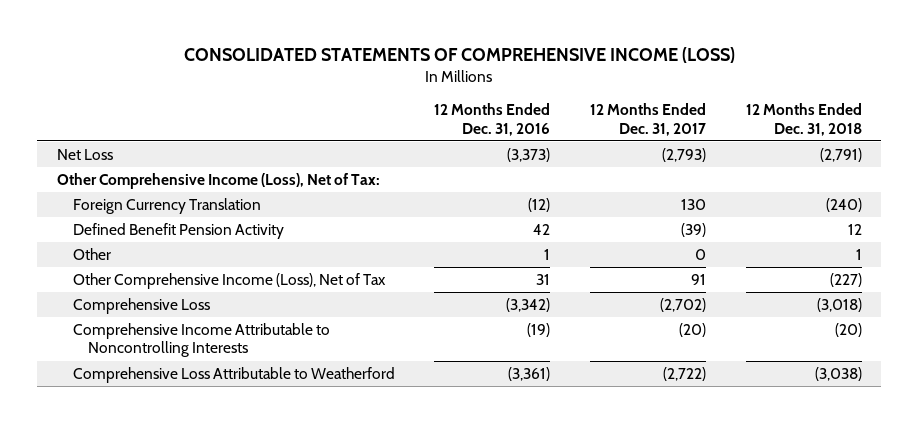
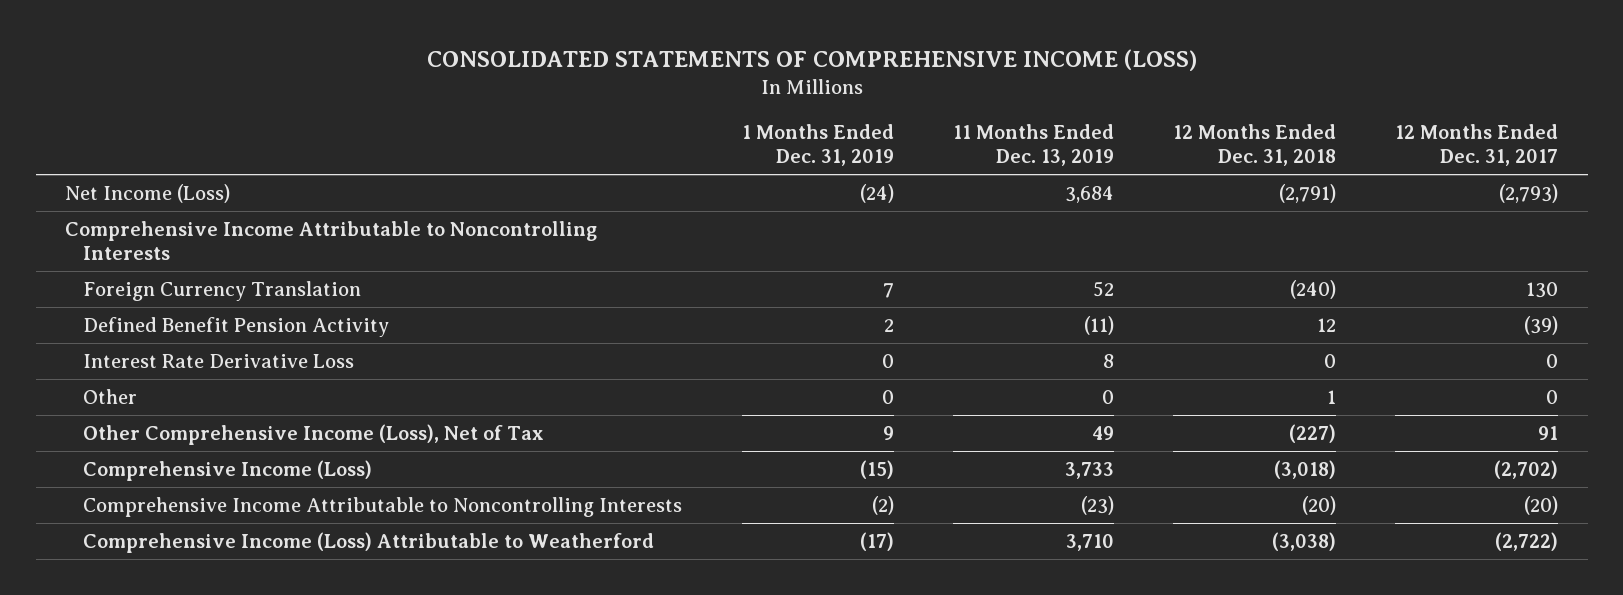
- | 12 Months Ended Dec. 31, 2016 | 12 Months Ended Dec. 31, 2017 | 12 Months Ended Dec. 31, 2018
+ | 1 Months Ended Dec. 31, 2019 | 11 Months Ended Dec. 13, 2019 | 12 Months Ended Dec. 31, 2018 | 12 Months Ended Dec. 31, 2017
- Net Loss | (3,373) | (2,793) | (2,791)
- Other Comprehensive Income (Loss), Net of Tax:
+ Net Income (Loss) | (24) | 3,684 | (2,791) | (2,793)
+ Comprehensive Income Attributable to Noncontrolling Interests
+ Interest Rate Derivative Loss | 0 | 8 | 0 | 0
- Comprehensive Loss | (3,342) | (2,702) | (3,018)
+ Comprehensive Income (Loss) | (15) | 3,733 | (3,018) | (2,702)
- Comprehensive Loss Attributable to Weatherford | (3,361) | (2,722) | (3,038)
+ Comprehensive Income (Loss) Attributable to Weatherford | (17) | 3,710 | (3,038) | (2,722)

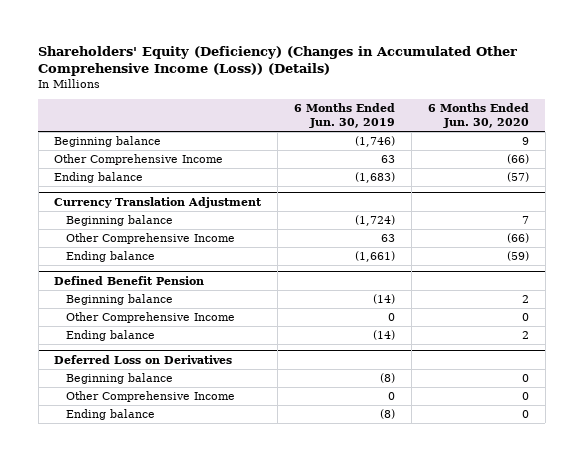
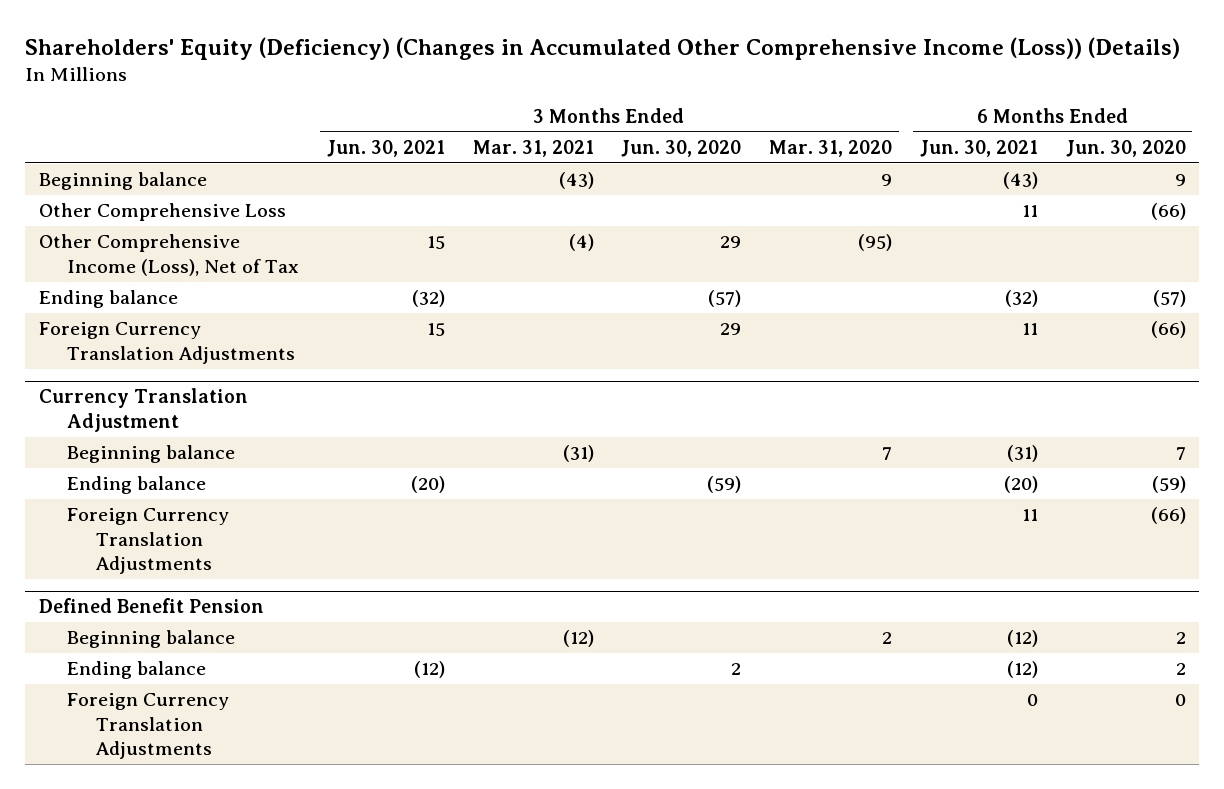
- | 6 Months Ended Jun. 30, 2019 | 6 Months Ended Jun. 30, 2020
+ | 3 Months Ended Jun. 30, 2021 | 3 Months Ended Mar. 31, 2021 | 3 Months Ended Jun. 30, 2020 | 3 Months Ended Mar. 31, 2020 | 6 Months Ended Jun. 30, 2021 | 6 Months Ended Jun. 30, 2020
- Other Comprehensive Income | 63 | (66)
+ Other Comprehensive Loss | | | | | 11 | (66)
+ Other Comprehensive Income (Loss), Net of Tax | 15 | (4) | 29 | (95) | |
+ Foreign Currency Translation Adjustments | 15 | | 29 | | 11 | (66)
@ Currency Translation Adjustment
- Other Comprehensive Income | 63 | (66)
+ Foreign Currency Translation Adjustments | | | | | 11 | (66)
@ Defined Benefit Pension
- Other Comprehensive Income | 0 | 0
- Deferred Loss on Derivatives
- Beginning balance | (8) | 0
- Other Comprehensive Income | 0 | 0
- Ending balance | (8) | 0
@ Defined Benefit Pension
+ Foreign Currency Translation Adjustments | | | | | 0 | 0

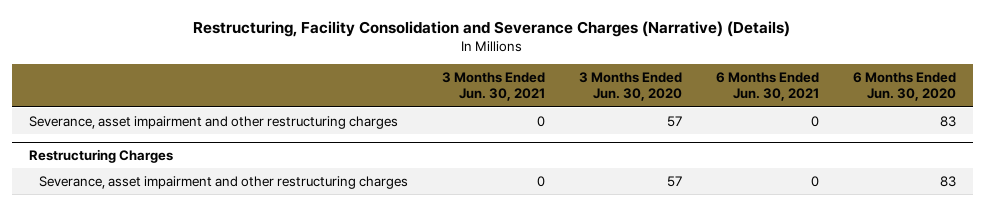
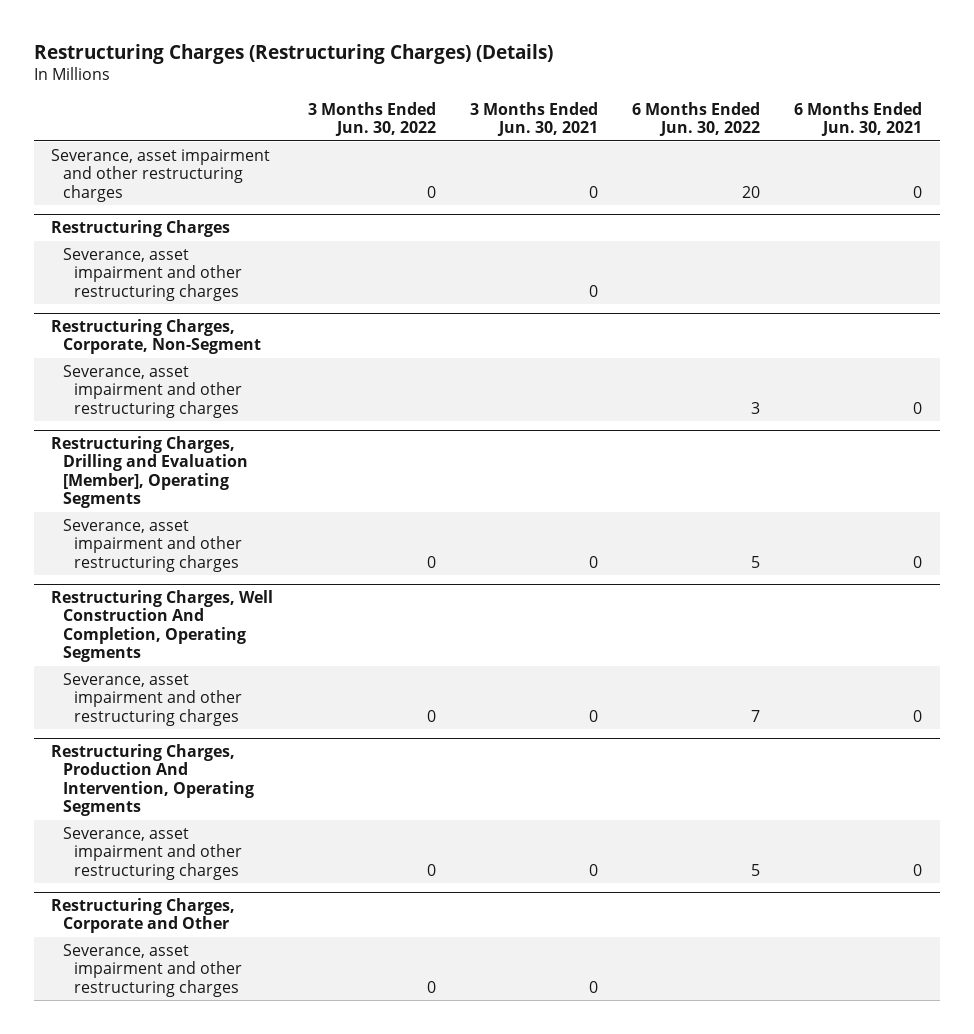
- Restructuring, Facility Consolidation and Severance Charges (Narrative) (Details)
+ Restructuring Charges (Restructuring Charges) (Details)
- | 3 Months Ended Jun. 30, 2021 | 3 Months Ended Jun. 30, 2020 | 6 Months Ended Jun. 30, 2021 | 6 Months Ended Jun. 30, 2020
+ | 3 Months Ended Jun. 30, 2022 | 3 Months Ended Jun. 30, 2021 | 6 Months Ended Jun. 30, 2022 | 6 Months Ended Jun. 30, 2021
@ Restructuring Charges
+ Severance, asset impairment and other restructuring charges | | 0 | |
+ Restructuring Charges, Corporate, Non-Segment
+ Severance, asset impairment and other restructuring charges | | | 3 | 0
+ Restructuring Charges, Drilling and Evaluation [Member], Operating Segments
+ Restructuring Charges, Well Construction And Completion, Operating Segments
+ Severance, asset impairment and other restructuring charges | 0 | 0 | 7 | 0
+ Restructuring Charges, Production And Intervention, Operating Segments
+ Severance, asset impairment and other restructuring charges | 0 | 0 | 5 | 0
+ Restructuring Charges, Corporate and Other
+ Severance, asset impairment and other restructuring charges | 0 | 0 | |

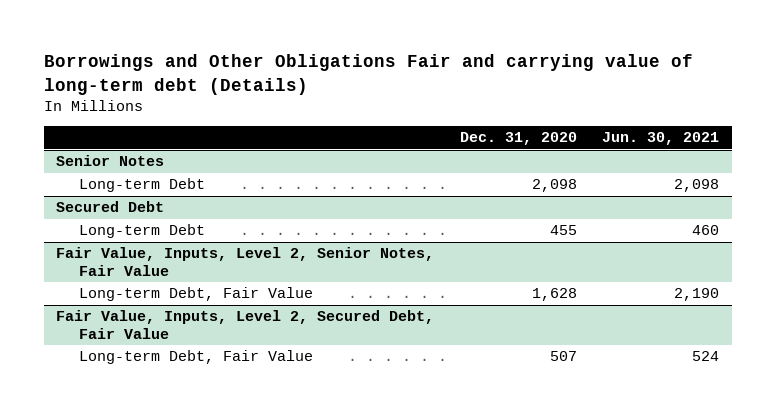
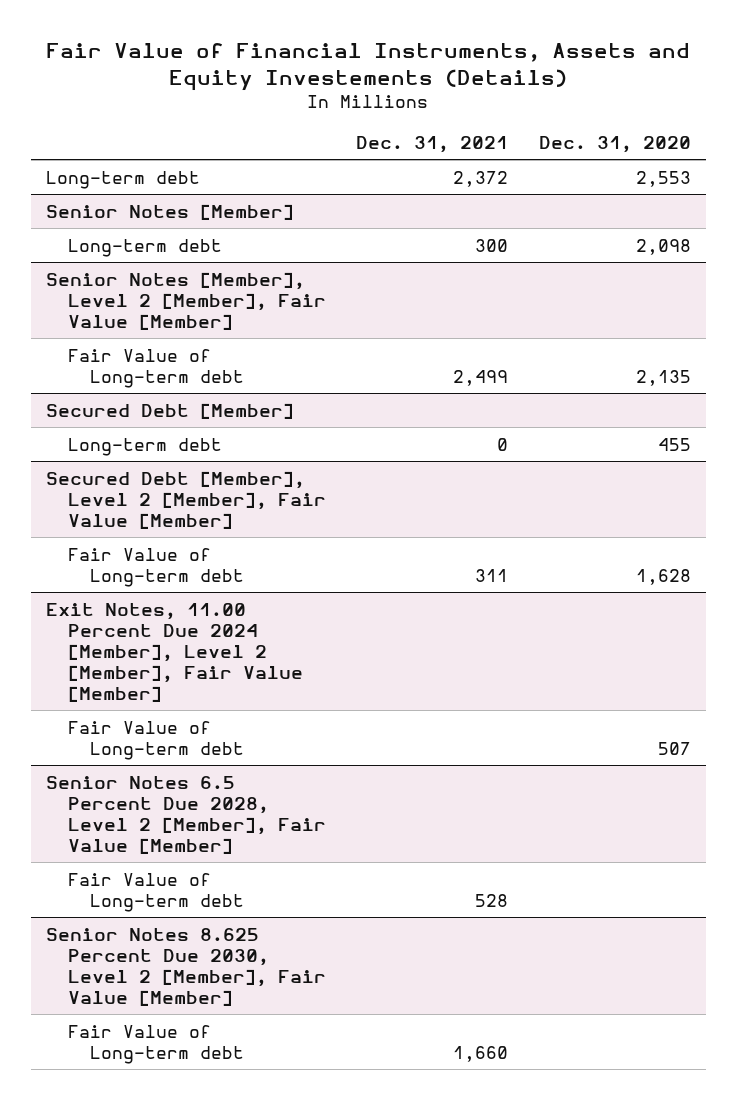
- Borrowings and Other Obligations Fair and carrying value of long-term debt (Details)
+ Fair Value of Financial Instruments, Assets and Equity Investements (Details)
- | Dec. 31, 2020 | Jun. 30, 2021
+ | Dec. 31, 2021 | Dec. 31, 2020
- Senior Notes
- Long-term Debt | 2,098 | 2,098
- Secured Debt
- Long-term Debt | 455 | 460
- Fair Value, Inputs, Level 2, Senior Notes, Fair Value
- Long-term Debt, Fair Value | 1,628 | 2,190
- Fair Value, Inputs, Level 2, Secured Debt, Fair Value
- Long-term Debt, Fair Value | 507 | 524
+ Long-term debt | 2,372 | 2,553
+ Senior Notes [Member]
+ Long-term debt | 300 | 2,098
+ Senior Notes [Member], Level 2 [Member], Fair Value [Member]
+ Fair Value of Long-term debt | 2,499 | 2,135
+ Secured Debt [Member]
+ Long-term debt | 0 | 455
+ Secured Debt [Member], Level 2 [Member], Fair Value [Member]
+ Fair Value of Long-term debt | 311 | 1,628
+ Exit Notes, 11.00 Percent Due 2024 [Member], Level 2 [Member], Fair Value [Member]
+ Fair Value of Long-term debt | | 507
+ Senior Notes 6.5 Percent Due 2028, Level 2 [Member], Fair Value [Member]
+ Fair Value of Long-term debt | 528 |
+ Senior Notes 8.625 Percent Due 2030, Level 2 [Member], Fair Value [Member]
+ Fair Value of Long-term debt | 1,660 |

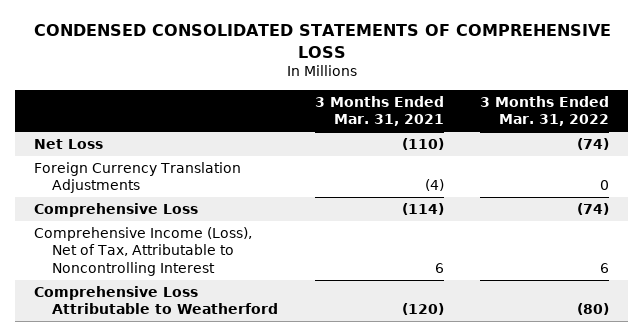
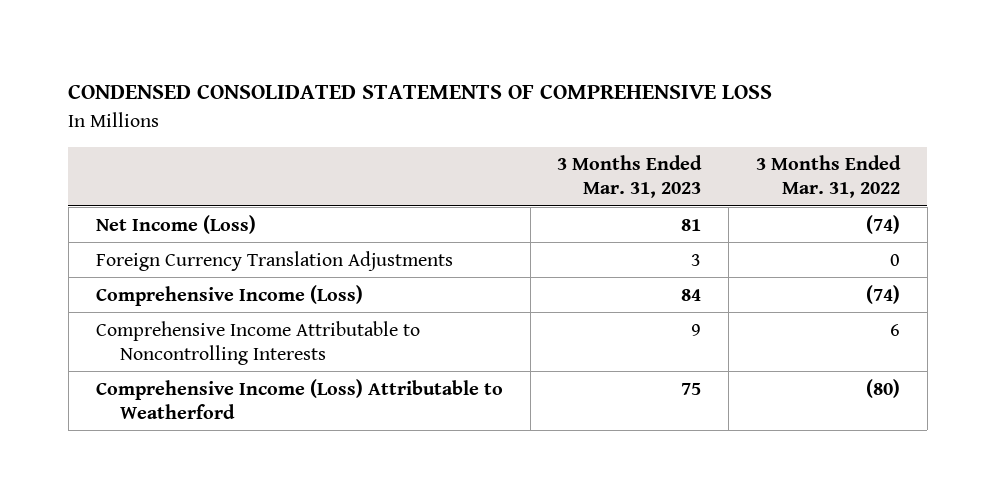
- | 3 Months Ended Mar. 31, 2021 | 3 Months Ended Mar. 31, 2022
+ | 3 Months Ended Mar. 31, 2023 | 3 Months Ended Mar. 31, 2022
- Net Loss | (110) | (74)
+ Net Income (Loss) | 81 | (74)
- Comprehensive Loss | (114) | (74)
- Comprehensive Income (Loss), Net of Tax, Attributable to Noncontrolling Interest | 6 | 6
- Comprehensive Loss Attributable to Weatherford | (120) | (80)
+ Comprehensive Income (Loss) | 84 | (74)
+ Comprehensive Income Attributable to Noncontrolling Interests | 9 | 6
+ Comprehensive Income (Loss) Attributable to Weatherford | 75 | (80)

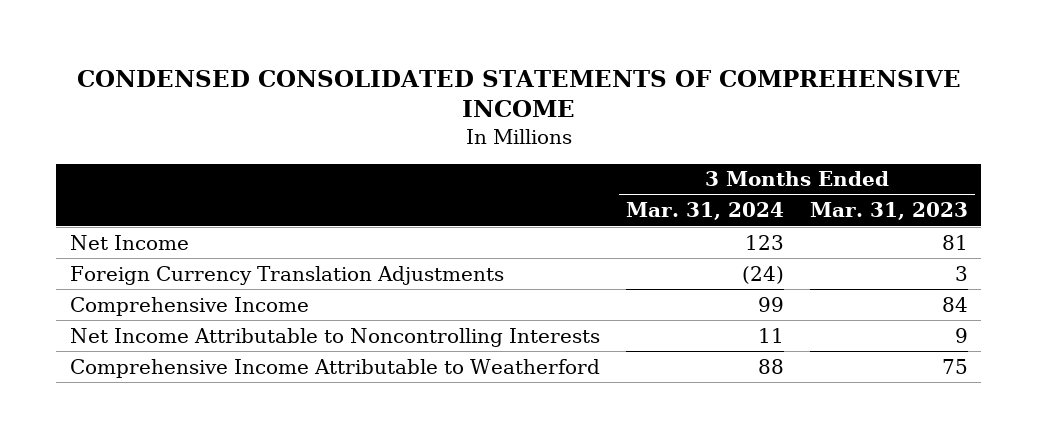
- CONDENSED CONSOLIDATED STATEMENTS OF COMPREHENSIVE LOSS
+ CONDENSED CONSOLIDATED STATEMENTS OF COMPREHENSIVE INCOME
- | 3 Months Ended Mar. 31, 2023 | 3 Months Ended Mar. 31, 2022
+ | 3 Months Ended Mar. 31, 2024 | 3 Months Ended Mar. 31, 2023
- Net Income (Loss) | 81 | (74)
+ Net Income | 123 | 81
- Comprehensive Income (Loss) | 84 | (74)
- Comprehensive Income Attributable to Noncontrolling Interests | 9 | 6
- Comprehensive Income (Loss) Attributable to Weatherford | 75 | (80)
+ Comprehensive Income | 99 | 84
+ Net Income Attributable to Noncontrolling Interests | 11 | 9
+ Comprehensive Income Attributable to Weatherford | 88 | 75

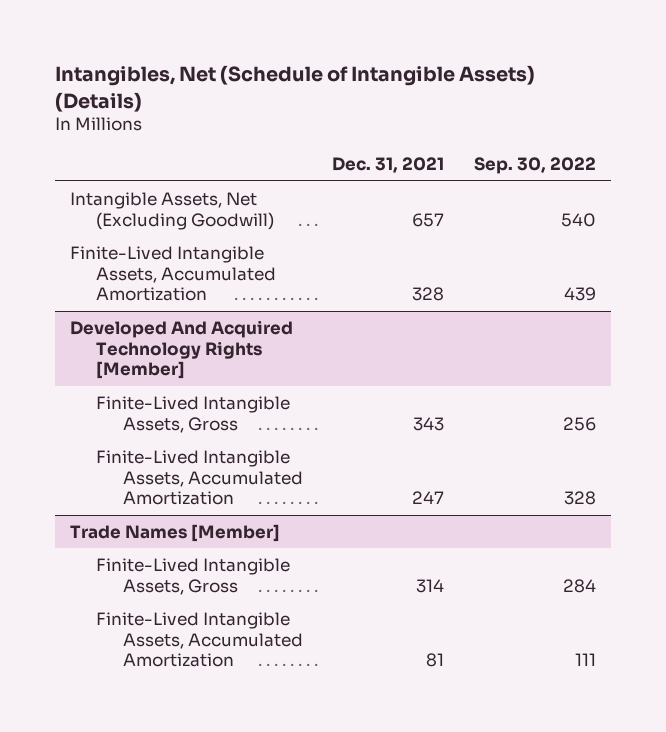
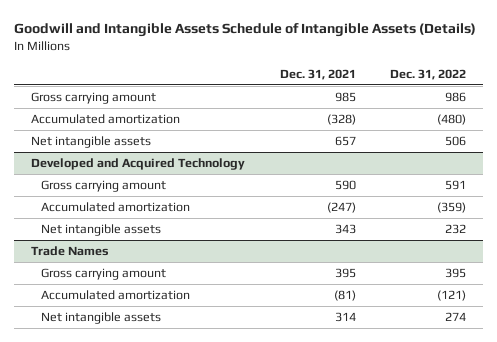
- Intangibles, Net (Schedule of Intangible Assets) (Details)
+ Goodwill and Intangible Assets Schedule of Intangible Assets (Details)
- | Dec. 31, 2021 | Sep. 30, 2022
+ | Dec. 31, 2021 | Dec. 31, 2022
- Intangible Assets, Net (Excluding Goodwill) | 657 | 540
- Finite-Lived Intangible Assets, Accumulated Amortization | 328 | 439
- Developed And Acquired Technology Rights [Member]
- Finite-Lived Intangible Assets, Gross | 343 | 256
- Finite-Lived Intangible Assets, Accumulated Amortization | 247 | 328
- Trade Names [Member]
- Finite-Lived Intangible Assets, Gross | 314 | 284
- Finite-Lived Intangible Assets, Accumulated Amortization | 81 | 111
+ Gross carrying amount | 985 | 986
+ Accumulated amortization | (328) | (480)
+ Net intangible assets | 657 | 506
+ Developed and Acquired Technology
+ Gross carrying amount | 590 | 591
+ Accumulated amortization | (247) | (359)
+ Net intangible assets | 343 | 232
+ Trade Names
+ Gross carrying amount | 395 | 395
+ Accumulated amortization | (81) | (121)
+ Net intangible assets | 314 | 274

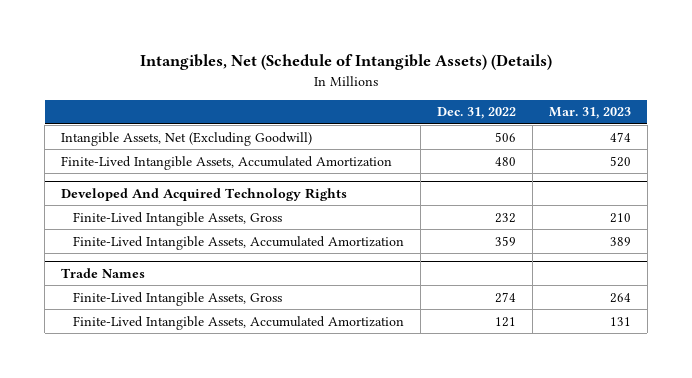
- Goodwill and Intangible Assets Schedule of Intangible Assets (Details)
+ Intangibles, Net (Schedule of Intangible Assets) (Details)
- | Dec. 31, 2021 | Dec. 31, 2022
+ | Dec. 31, 2022 | Mar. 31, 2023
- Gross carrying amount | 985 | 986
- Accumulated amortization | (328) | (480)
- Net intangible assets | 657 | 506
- Developed and Acquired Technology
- Gross carrying amount | 590 | 591
- Accumulated amortization | (247) | (359)
- Net intangible assets | 343 | 232
+ Intangible Assets, Net (Excluding Goodwill) | 506 | 474
+ Finite-Lived Intangible Assets, Accumulated Amortization | 480 | 520
+ Developed And Acquired Technology Rights
+ Finite-Lived Intangible Assets, Gross | 232 | 210
+ Finite-Lived Intangible Assets, Accumulated Amortization | 359 | 389
@ Trade Names
- Gross carrying amount | 395 | 395
- Accumulated amortization | (81) | (121)
- Net intangible assets | 314 | 274
+ Finite-Lived Intangible Assets, Gross | 274 | 264
+ Finite-Lived Intangible Assets, Accumulated Amortization | 121 | 131

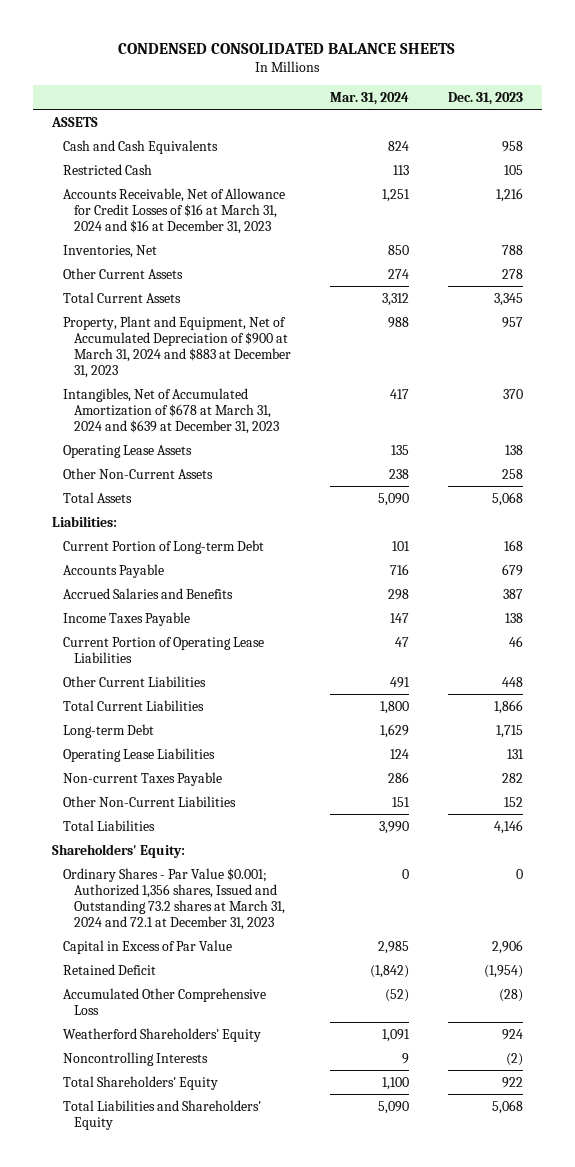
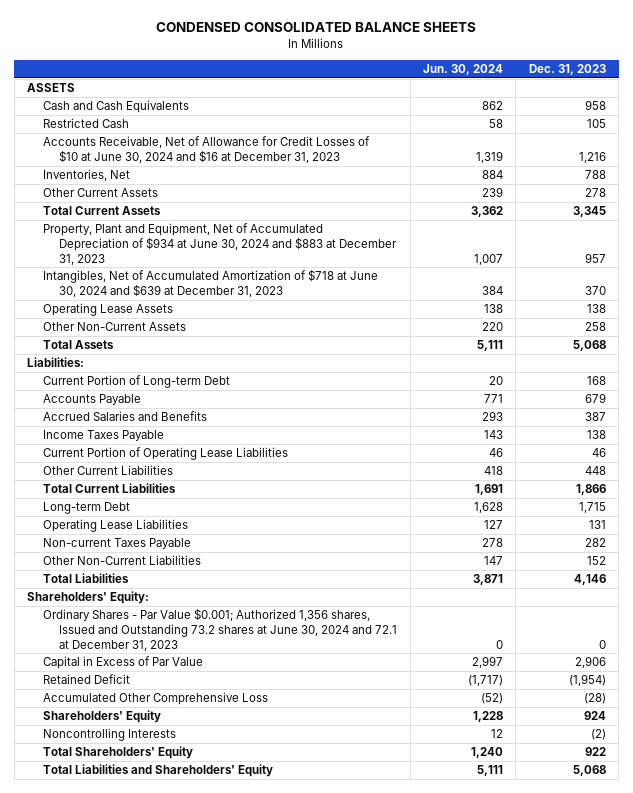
- | Mar. 31, 2024 | Dec. 31, 2023
+ | Jun. 30, 2024 | Dec. 31, 2023
- Accounts Receivable, Net of Allowance for Credit Losses of $16 at March 31, 2024 and $16 at December 31, 2023 | 1,251 | 1,216
+ Accounts Receivable, Net of Allowance for Credit Losses of $10 at June 30, 2024 and $16 at December 31, 2023 | 1,319 | 1,216
- Property, Plant and Equipment, Net of Accumulated Depreciation of $900 at March 31, 2024 and $883 at December 31, 2023 | 988 | 957
- Intangibles, Net of Accumulated Amortization of $678 at March 31, 2024 and $639 at December 31, 2023 | 417 | 370
+ Property, Plant and Equipment, Net of Accumulated Depreciation of $934 at June 30, 2024 and $883 at December 31, 2023 | 1,007 | 957
+ Intangibles, Net of Accumulated Amortization of $718 at June 30, 2024 and $639 at December 31, 2023 | 384 | 370
- Ordinary Shares - Par Value $0.001; Authorized 1,356 shares, Issued and Outstanding 73.2 shares at March 31, 2024 and 72.1 at December 31, 2023 | 0 | 0
+ Ordinary Shares - Par Value $0.001; Authorized 1,356 shares, Issued and Outstanding 73.2 shares at June 30, 2024 and 72.1 at December 31, 2023 | 0 | 0
- Weatherford Shareholders' Equity | 1,091 | 924
+ Shareholders' Equity | 1,228 | 924

